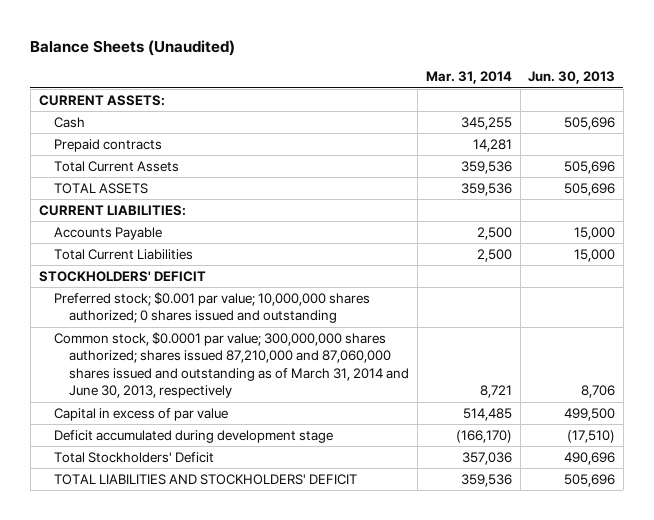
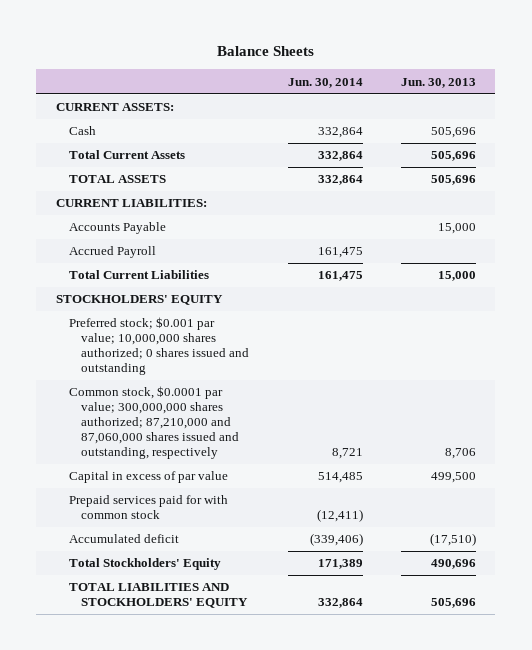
- Balance Sheets (Unaudited)
+ Balance Sheets
- | Mar. 31, 2014 | Jun. 30, 2013
+ | Jun. 30, 2014 | Jun. 30, 2013
- Prepaid contracts | 14,281 |
+ Accrued Payroll | 161,475 |
- STOCKHOLDERS' DEFICIT
+ STOCKHOLDERS' EQUITY
- Common stock, $0.0001 par value; 300,000,000 shares authorized; shares issued 87,210,000 and 87,060,000 shares issued and outstanding as of March 31, 2014 and June 30, 2013, respectively | 8,721 | 8,706
+ Common stock, $0.0001 par value; 300,000,000 shares authorized; 87,210,000 and 87,060,000 shares issued and outstanding, respectively | 8,721 | 8,706
- Deficit accumulated during development stage | (166,170) | (17,510)
- Total Stockholders' Deficit | 357,036 | 490,696
- TOTAL LIABILITIES AND STOCKHOLDERS' DEFICIT | 359,536 | 505,696
+ Prepaid services paid for with common stock | (12,411) |
+ Accumulated deficit | (339,406) | (17,510)
+ Total Stockholders' Equity | 171,389 | 490,696
+ TOTAL LIABILITIES AND STOCKHOLDERS' EQUITY | 332,864 | 505,696

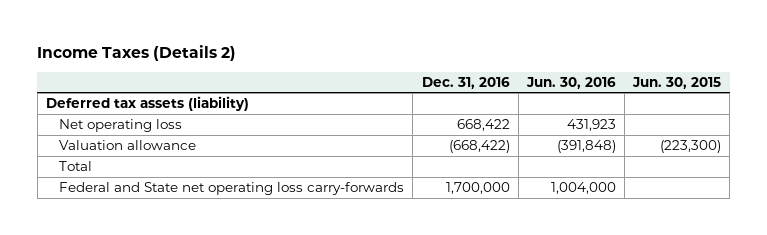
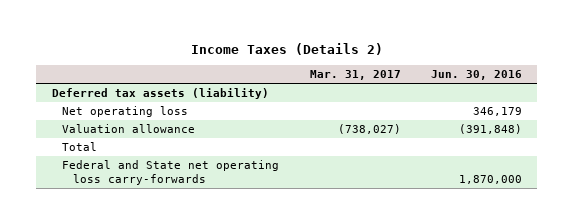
- | Dec. 31, 2016 | Jun. 30, 2016 | Jun. 30, 2015
+ | Mar. 31, 2017 | Jun. 30, 2016
- Net operating loss | 668,422 | 431,923 |
+ Net operating loss | | 346,179
- Federal and State net operating loss carry-forwards | 1,700,000 | 1,004,000 |
+ Federal and State net operating loss carry-forwards | | 1,870,000

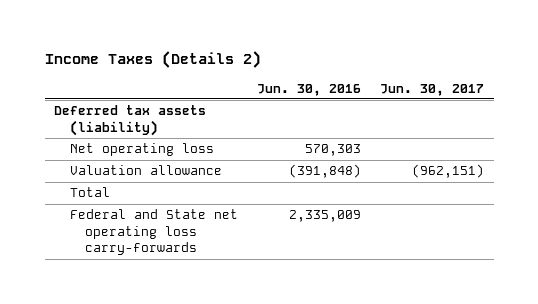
- | Mar. 31, 2017 | Jun. 30, 2016
+ | Jun. 30, 2016 | Jun. 30, 2017
- Net operating loss | | 346,179
+ Net operating loss | 570,303 |
- Federal and State net operating loss carry-forwards | | 1,870,000
+ Federal and State net operating loss carry-forwards | 2,335,009 |

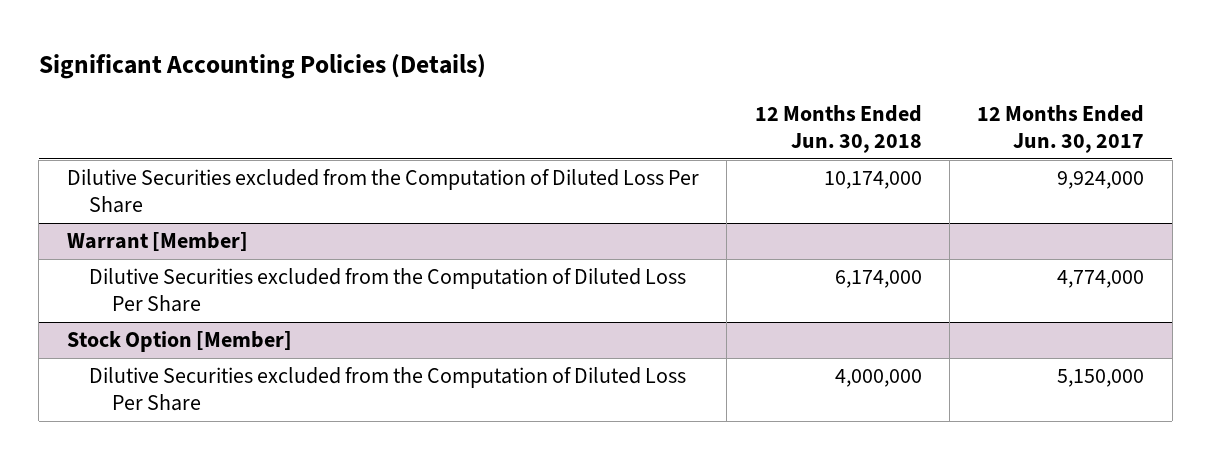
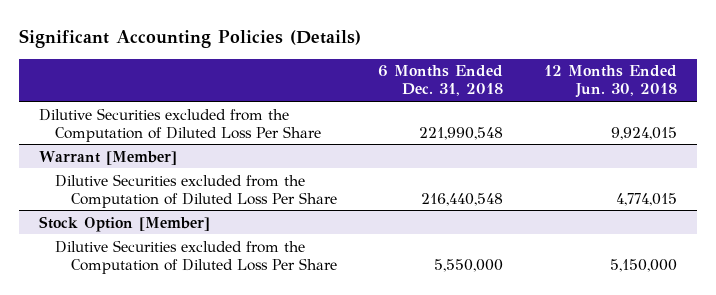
- | 12 Months Ended Jun. 30, 2018 | 12 Months Ended Jun. 30, 2017
+ | 6 Months Ended Dec. 31, 2018 | 12 Months Ended Jun. 30, 2018
- Dilutive Securities excluded from the Computation of Diluted Loss Per Share | 10,174,000 | 9,924,000
+ Dilutive Securities excluded from the Computation of Diluted Loss Per Share | 221,990,548 | 9,924,015
@ Warrant [Member]
- Dilutive Securities excluded from the Computation of Diluted Loss Per Share | 6,174,000 | 4,774,000
+ Dilutive Securities excluded from the Computation of Diluted Loss Per Share | 216,440,548 | 4,774,015
@ Stock Option [Member]
- Dilutive Securities excluded from the Computation of Diluted Loss Per Share | 4,000,000 | 5,150,000
+ Dilutive Securities excluded from the Computation of Diluted Loss Per Share | 5,550,000 | 5,150,000

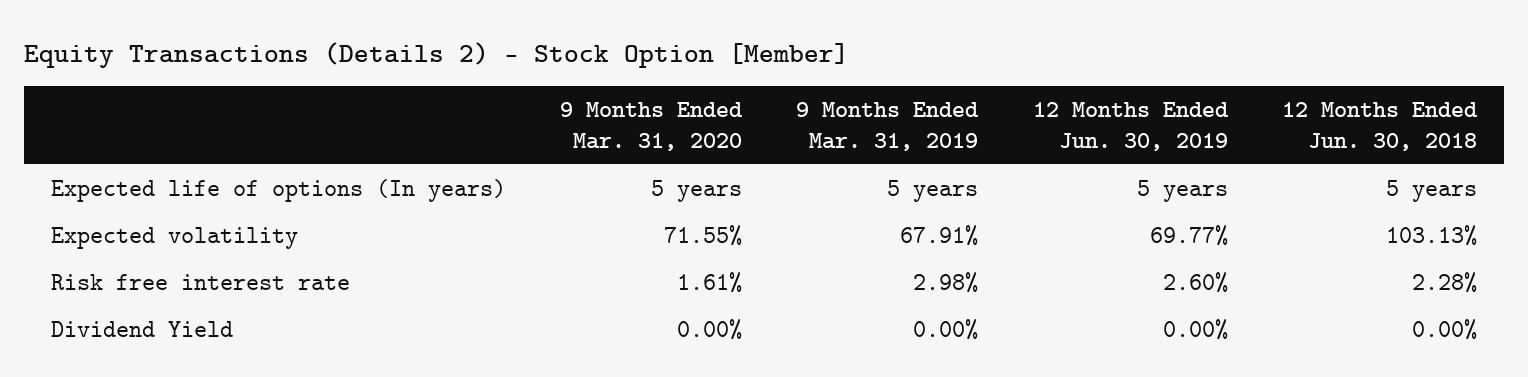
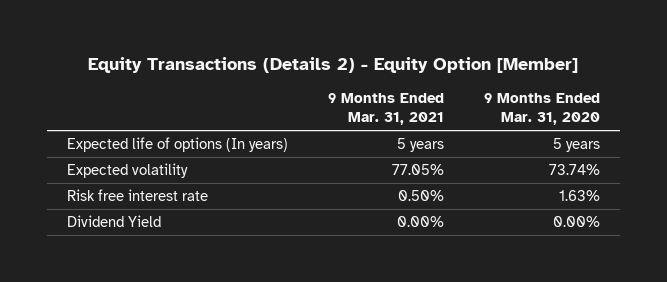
- Equity Transactions (Details 2) - Stock Option [Member]
+ Equity Transactions (Details 2) - Equity Option [Member]
- | 9 Months Ended Mar. 31, 2020 | 9 Months Ended Mar. 31, 2019 | 12 Months Ended Jun. 30, 2019 | 12 Months Ended Jun. 30, 2018
+ | 9 Months Ended Mar. 31, 2021 | 9 Months Ended Mar. 31, 2020
- Expected volatility | 71.55% | 67.91% | 69.77% | 103.13%
- Risk free interest rate | 1.61% | 2.98% | 2.60% | 2.28%
+ Expected volatility | 77.05% | 73.74%
+ Risk free interest rate | 0.50% | 1.63%

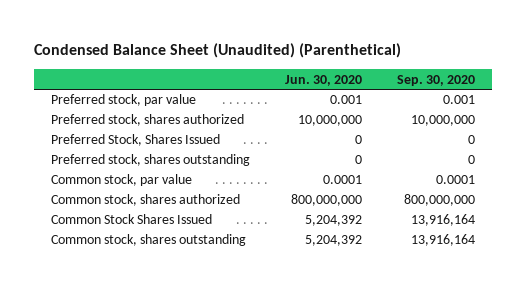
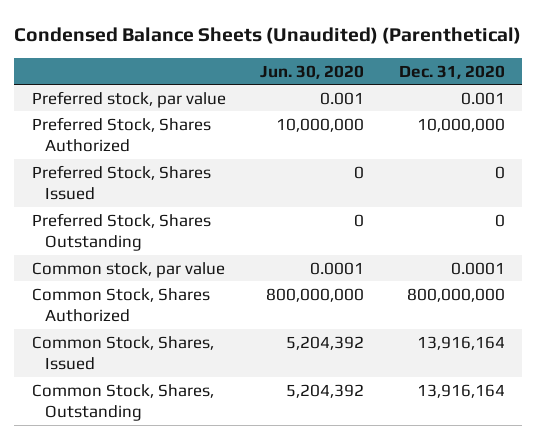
- Condensed Balance Sheet (Unaudited) (Parenthetical)
+ Condensed Balance Sheets (Unaudited) (Parenthetical)
- | Jun. 30, 2020 | Sep. 30, 2020
+ | Jun. 30, 2020 | Dec. 31, 2020
- Preferred stock, shares authorized | 10,000,000 | 10,000,000
+ Preferred Stock, Shares Authorized | 10,000,000 | 10,000,000
- Preferred stock, shares outstanding | 0 | 0
+ Preferred Stock, Shares Outstanding | 0 | 0
- Common stock, shares authorized | 800,000,000 | 800,000,000
- Common Stock Shares Issued | 5,204,392 | 13,916,164
- Common stock, shares outstanding | 5,204,392 | 13,916,164
+ Common Stock, Shares Authorized | 800,000,000 | 800,000,000
+ Common Stock, Shares, Issued | 5,204,392 | 13,916,164
+ Common Stock, Shares, Outstanding | 5,204,392 | 13,916,164

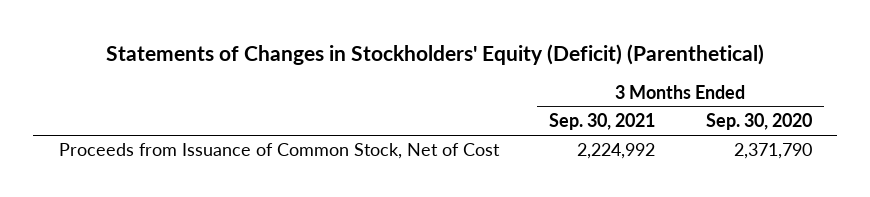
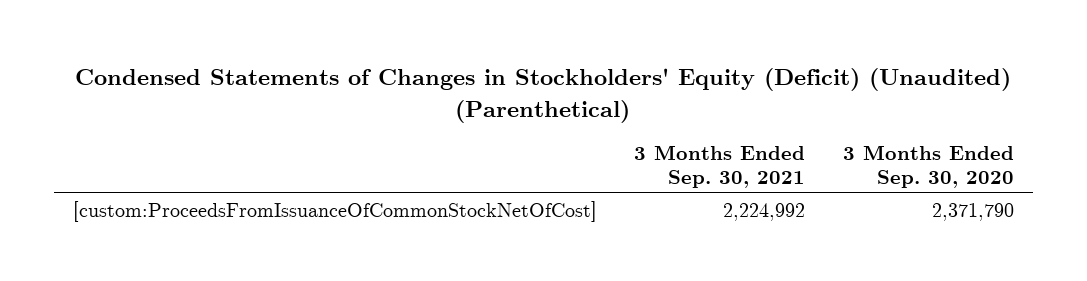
- Statements of Changes in Stockholders' Equity (Deficit) (Parenthetical)
+ Condensed Statements of Changes in Stockholders' Equity (Deficit) (Unaudited) (Parenthetical)
- Proceeds from Issuance of Common Stock, Net of Cost | 2,224,992 | 2,371,790
+ [custom:ProceedsFromIssuanceOfCommonStockNetOfCost] | 2,224,992 | 2,371,790

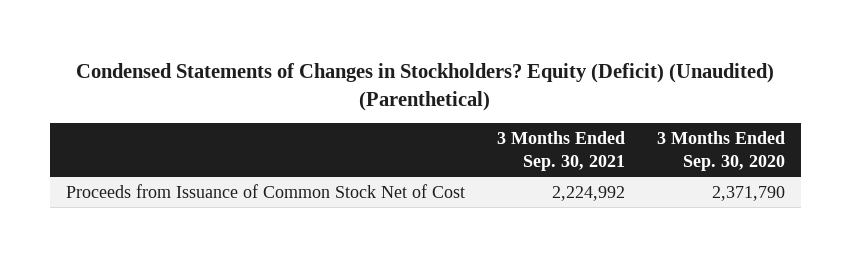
- Condensed Statements of Changes in Stockholders' Equity (Deficit) (Unaudited) (Parenthetical)
+ Condensed Statements of Changes in Stockholders? Equity (Deficit) (Unaudited) (Parenthetical)
- [custom:ProceedsFromIssuanceOfCommonStockNetOfCost] | 2,224,992 | 2,371,790
+ Proceeds from Issuance of Common Stock Net of Cost | 2,224,992 | 2,371,790

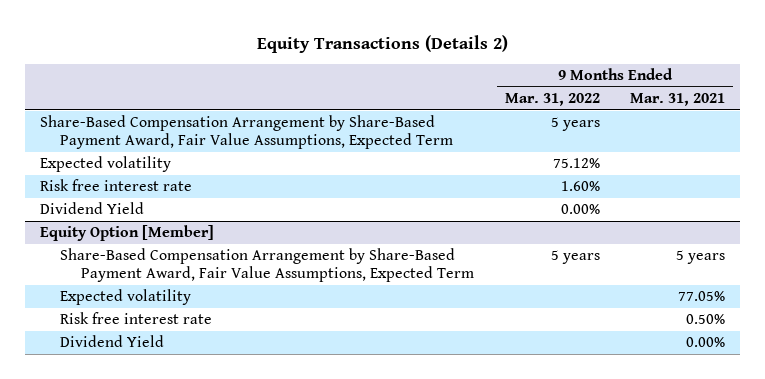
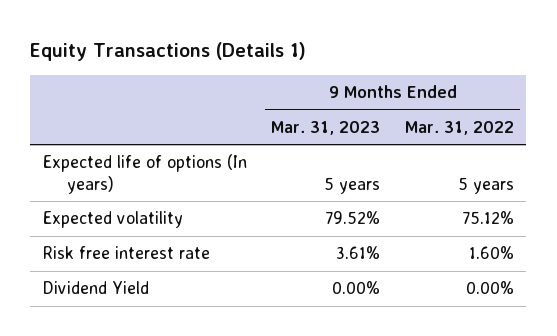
- Equity Transactions (Details 2)
+ Equity Transactions (Details 1)
- | 9 Months Ended Mar. 31, 2022 | 9 Months Ended Mar. 31, 2021
+ | 9 Months Ended Mar. 31, 2023 | 9 Months Ended Mar. 31, 2022
- Share-Based Compensation Arrangement by Share-Based Payment Award, Fair Value Assumptions, Expected Term | 5 years |
+ Expected life of options (In years) | 5 years | 5 years
- Equity Option [Member]
- Share-Based Compensation Arrangement by Share-Based Payment Award, Fair Value Assumptions, Expected Term | 5 years | 5 years
- Expected volatility | | 77.05%
- Risk free interest rate | | 0.50%
- Dividend Yield | | 0.00%

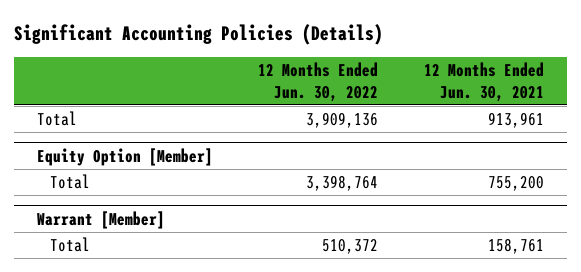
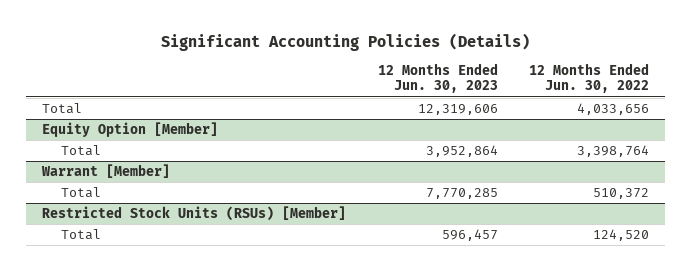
- | 12 Months Ended Jun. 30, 2022 | 12 Months Ended Jun. 30, 2021
+ | 12 Months Ended Jun. 30, 2023 | 12 Months Ended Jun. 30, 2022
- Total | 3,909,136 | 913,961
+ Total | 12,319,606 | 4,033,656
+ Restricted Stock Units (RSUs) [Member]
+ Total | 596,457 | 124,520

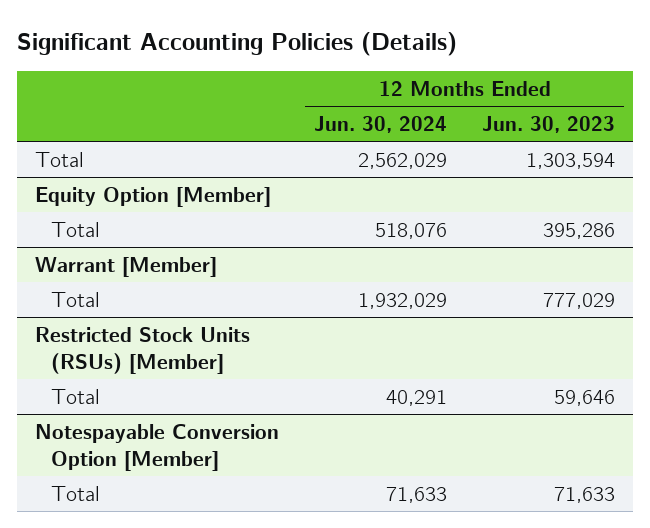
- | 12 Months Ended Jun. 30, 2023 | 12 Months Ended Jun. 30, 2022
+ | 12 Months Ended Jun. 30, 2024 | 12 Months Ended Jun. 30, 2023
- Total | 12,319,606 | 4,033,656
+ Total | 2,562,029 | 1,303,594
@ Equity Option [Member]
- Total | 3,952,864 | 3,398,764
+ Total | 518,076 | 395,286
@ Warrant [Member]
- Total | 7,770,285 | 510,372
+ Total | 1,932,029 | 777,029
@ Restricted Stock Units (RSUs) [Member]
- Total | 596,457 | 124,520
+ Total | 40,291 | 59,646
+ Notespayable Conversion Option [Member]
+ Total | 71,633 | 71,633

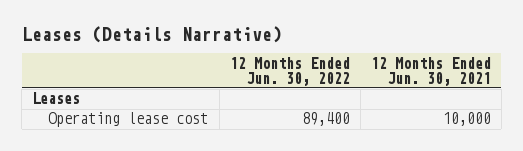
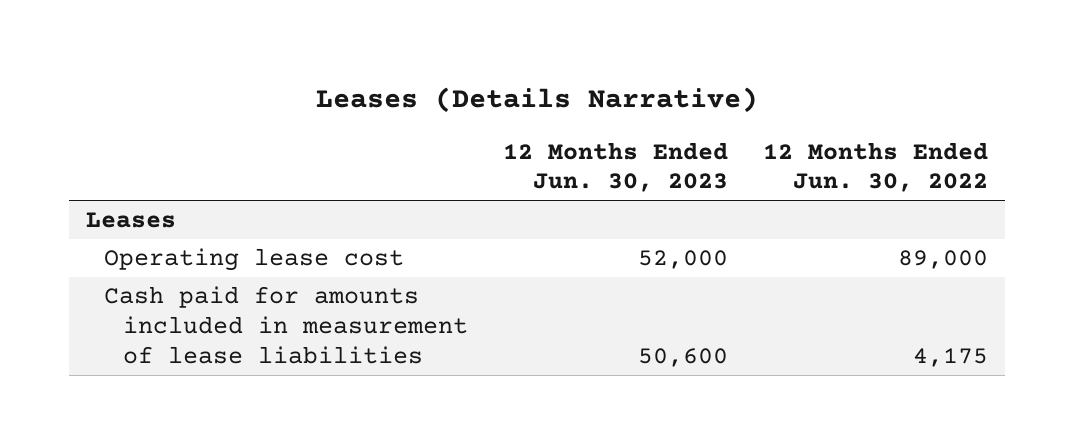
- | 12 Months Ended Jun. 30, 2022 | 12 Months Ended Jun. 30, 2021
+ | 12 Months Ended Jun. 30, 2023 | 12 Months Ended Jun. 30, 2022
- Operating lease cost | 89,400 | 10,000
+ Operating lease cost | 52,000 | 89,000
+ Cash paid for amounts included in measurement of lease liabilities | 50,600 | 4,175

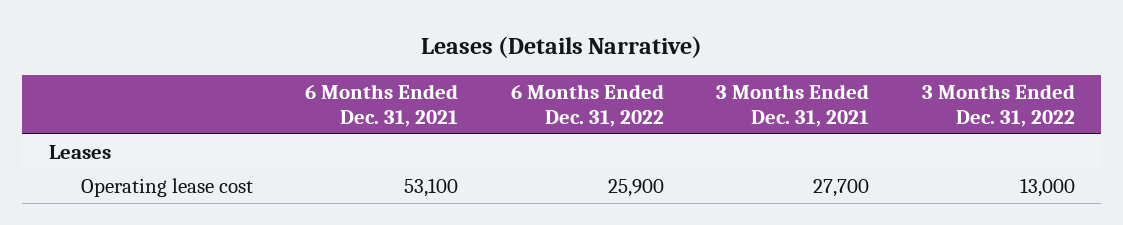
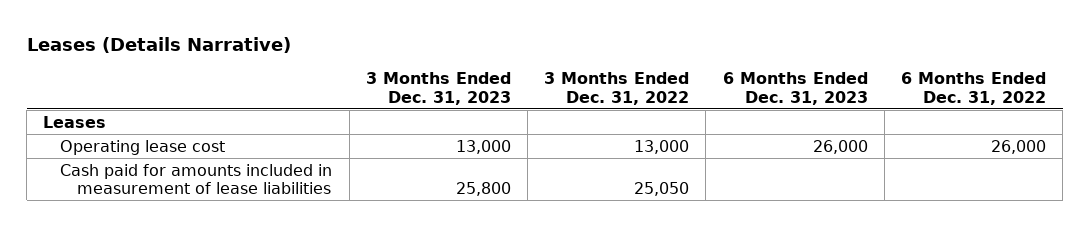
- | 6 Months Ended Dec. 31, 2021 | 6 Months Ended Dec. 31, 2022 | 3 Months Ended Dec. 31, 2021 | 3 Months Ended Dec. 31, 2022
+ | 3 Months Ended Dec. 31, 2023 | 3 Months Ended Dec. 31, 2022 | 6 Months Ended Dec. 31, 2023 | 6 Months Ended Dec. 31, 2022
- Operating lease cost | 53,100 | 25,900 | 27,700 | 13,000
+ Operating lease cost | 13,000 | 13,000 | 26,000 | 26,000
+ Cash paid for amounts included in measurement of lease liabilities | 25,800 | 25,050 | |

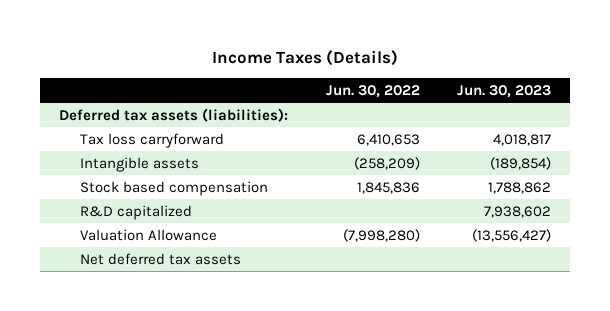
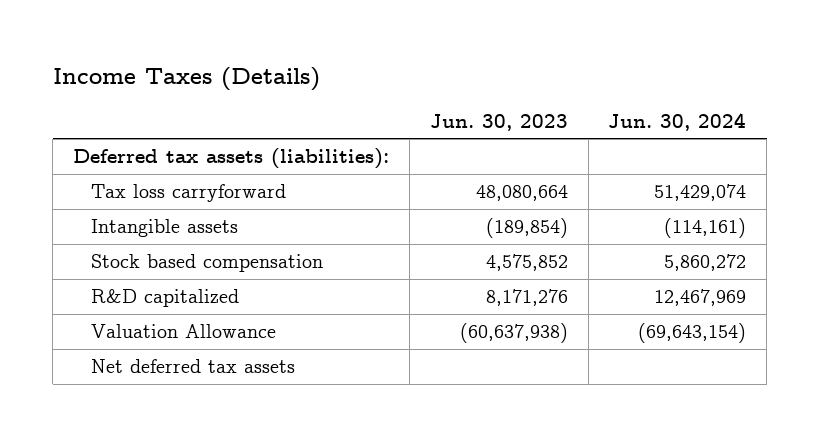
- | Jun. 30, 2022 | Jun. 30, 2023
+ | Jun. 30, 2023 | Jun. 30, 2024
- Tax loss carryforward | 6,410,653 | 4,018,817
+ Tax loss carryforward | 48,080,664 | 51,429,074
- Stock based compensation | 1,845,836 | 1,788,862
- R&D capitalized | | 7,938,602
- Valuation Allowance | (7,998,280) | (13,556,427)
+ Stock based compensation | 4,575,852 | 5,860,272
+ R&D capitalized | 8,171,276 | 12,467,969
+ Valuation Allowance | (60,637,938) | (69,643,154)

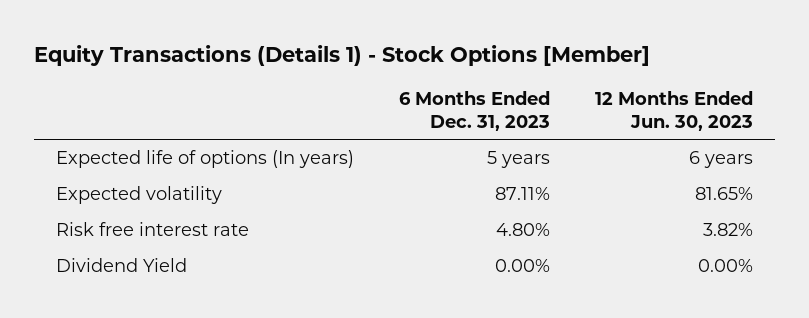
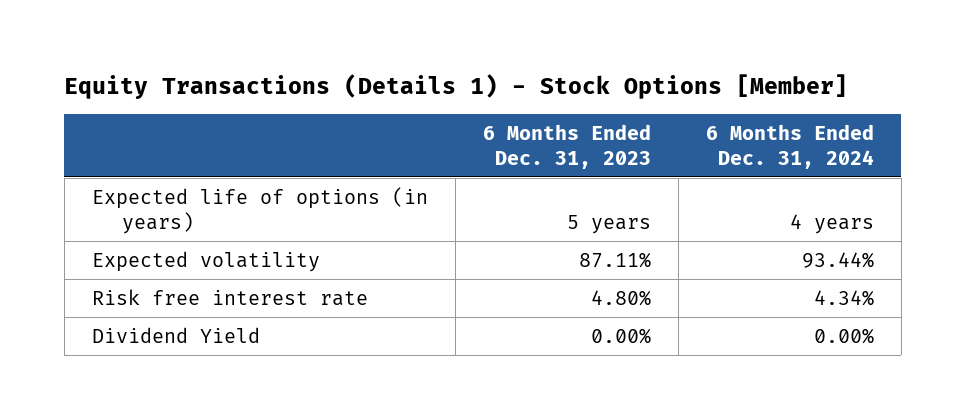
- | 6 Months Ended Dec. 31, 2023 | 12 Months Ended Jun. 30, 2023
+ | 6 Months Ended Dec. 31, 2023 | 6 Months Ended Dec. 31, 2024
- Expected life of options (In years) | 5 years | 6 years
+ Expected life of options (in years) | 5 years | 4 years

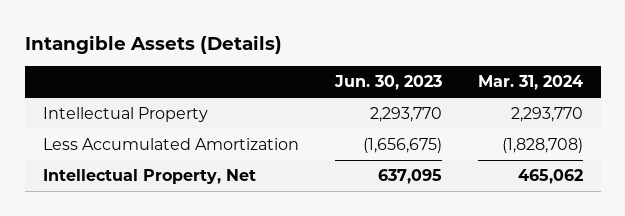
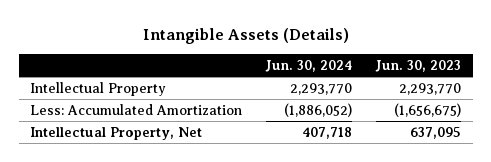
- | Jun. 30, 2023 | Mar. 31, 2024
+ | Jun. 30, 2024 | Jun. 30, 2023
- Less Accumulated Amortization | (1,656,675) | (1,828,708)
+ Less: Accumulated Amortization | (1,886,052) | (1,656,675)

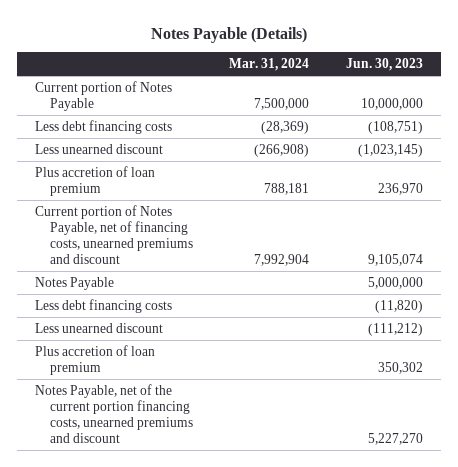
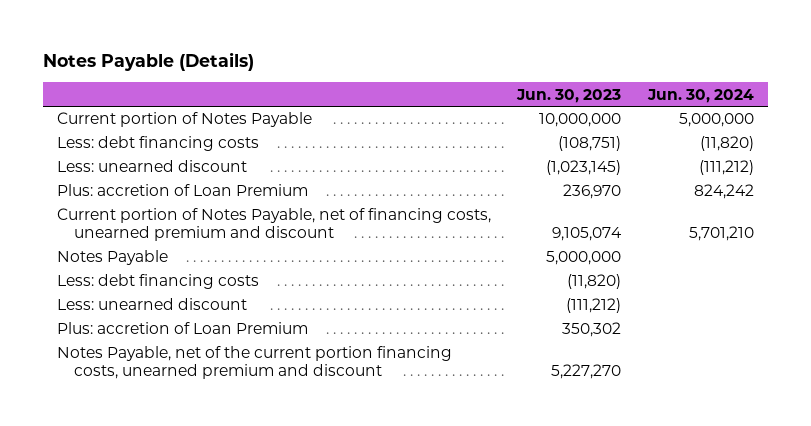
- | Mar. 31, 2024 | Jun. 30, 2023
+ | Jun. 30, 2023 | Jun. 30, 2024
- Less debt financing costs | (28,369) | (108,751)
- Less unearned discount | (266,908) | (1,023,145)
- Plus accretion of loan premium | 788,181 | 236,970
- Current portion of Notes Payable, net of financing costs, unearned premiums and discount | 7,992,904 | 9,105,074
+ Less: debt financing costs | (108,751) | (11,820)
+ Less: unearned discount | (1,023,145) | (111,212)
+ Plus: accretion of Loan Premium | 236,970 | 824,242
+ Current portion of Notes Payable, net of financing costs, unearned premium and discount | 9,105,074 | 5,701,210
- Less debt financing costs | | (11,820)
- Less unearned discount | | (111,212)
- Plus accretion of loan premium | | 350,302
- Notes Payable, net of the current portion financing costs, unearned premiums and discount | | 5,227,270
+ Less: debt financing costs | (11,820) |
+ Less: unearned discount | (111,212) |
+ Plus: accretion of Loan Premium | 350,302 |
+ Notes Payable, net of the current portion financing costs, unearned premium and discount | 5,227,270 |

